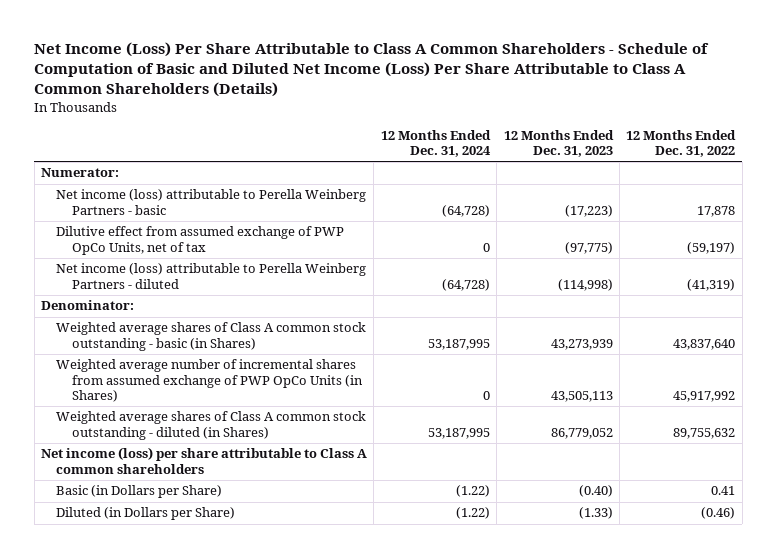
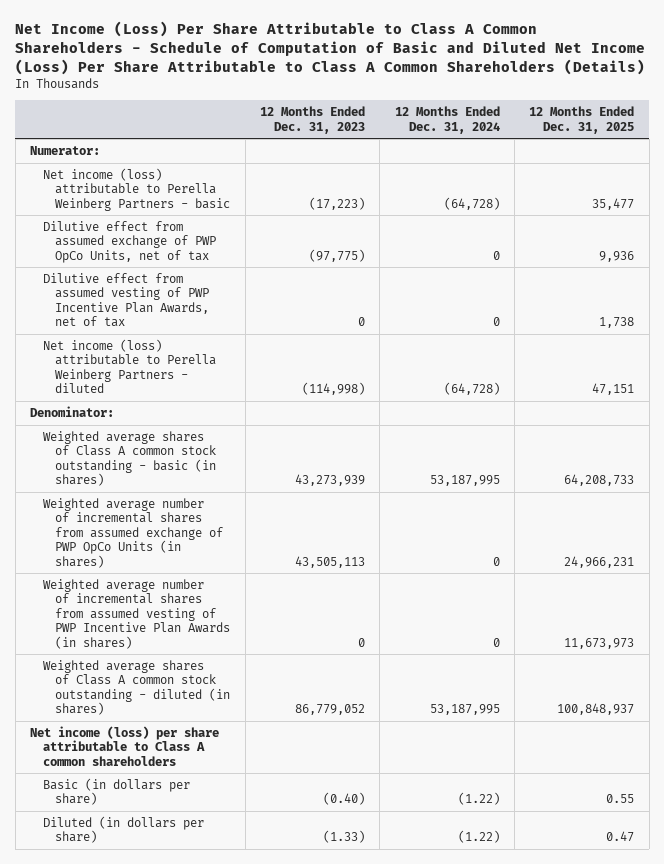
- | 12 Months Ended Dec. 31, 2024 | 12 Months Ended Dec. 31, 2023 | 12 Months Ended Dec. 31, 2022
+ | 12 Months Ended Dec. 31, 2023 | 12 Months Ended Dec. 31, 2024 | 12 Months Ended Dec. 31, 2025
+ Dilutive effect from assumed vesting of PWP Incentive Plan Awards, net of tax | 0 | 0 | 1,738
- Weighted average shares of Class A common stock outstanding - basic (in Shares) | 53,187,995 | 43,273,939 | 43,837,640
- Weighted average number of incremental shares from assumed exchange of PWP OpCo Units (in Shares) | 0 | 43,505,113 | 45,917,992
- Weighted average shares of Class A common stock outstanding - diluted (in Shares) | 53,187,995 | 86,779,052 | 89,755,632
+ Weighted average shares of Class A common stock outstanding - basic (in shares) | 43,273,939 | 53,187,995 | 64,208,733
+ Weighted average number of incremental shares from assumed exchange of PWP OpCo Units (in shares) | 43,505,113 | 0 | 24,966,231
+ Weighted average number of incremental shares from assumed vesting of PWP Incentive Plan Awards (in shares) | 0 | 0 | 11,673,973
+ Weighted average shares of Class A common stock outstanding - diluted (in shares) | 86,779,052 | 53,187,995 | 100,848,937
- Basic (in Dollars per Share) | (1.22) | (0.40) | 0.41
- Diluted (in Dollars per Share) | (1.22) | (1.33) | (0.46)
+ Basic (in dollars per share) | (0.40) | (1.22) | 0.55
+ Diluted (in dollars per share) | (1.33) | (1.22) | 0.47

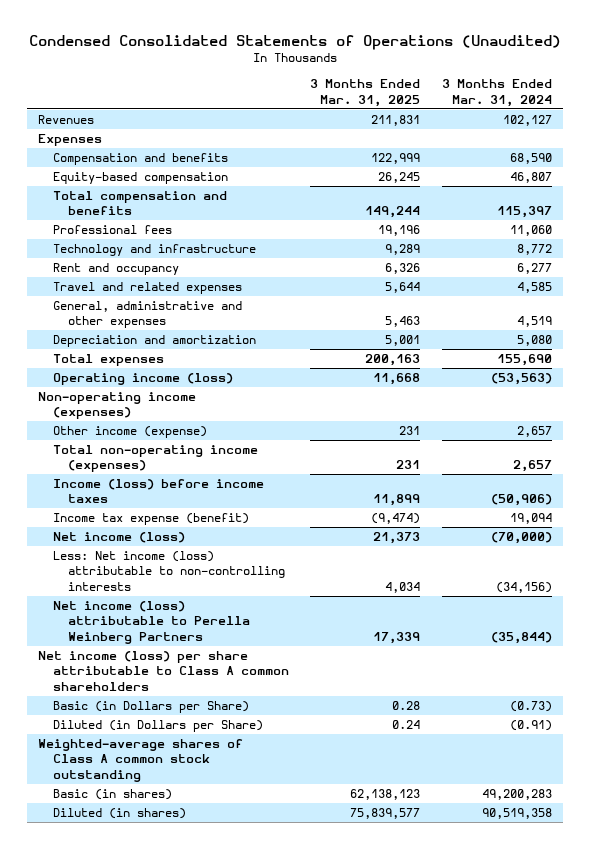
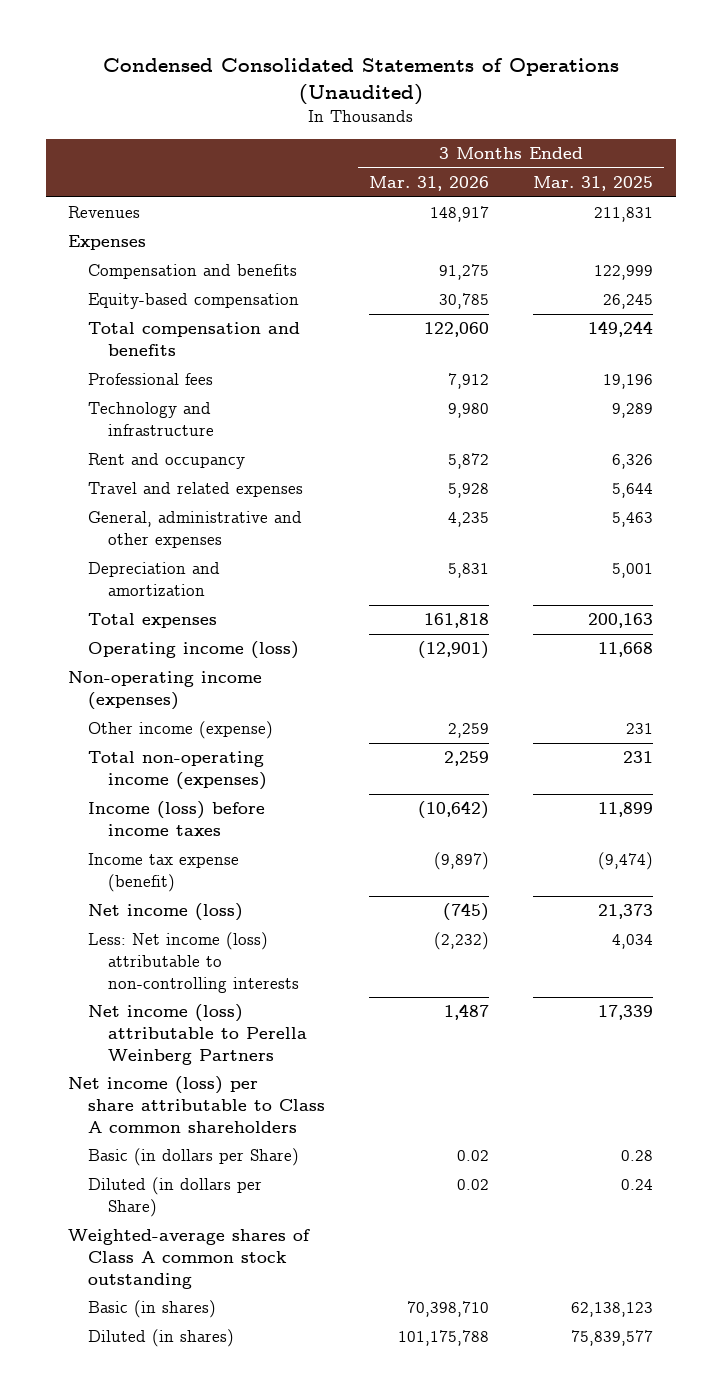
- | 3 Months Ended Mar. 31, 2025 | 3 Months Ended Mar. 31, 2024
+ | 3 Months Ended Mar. 31, 2026 | 3 Months Ended Mar. 31, 2025
- Basic (in Dollars per Share) | 0.28 | (0.73)
- Diluted (in Dollars per Share) | 0.24 | (0.91)
+ Basic (in dollars per Share) | 0.02 | 0.28
+ Diluted (in dollars per Share) | 0.02 | 0.24

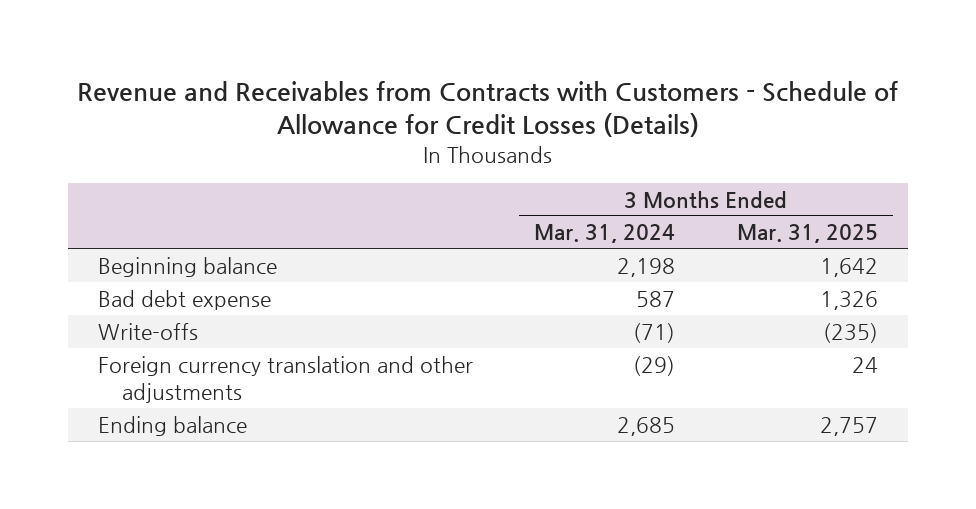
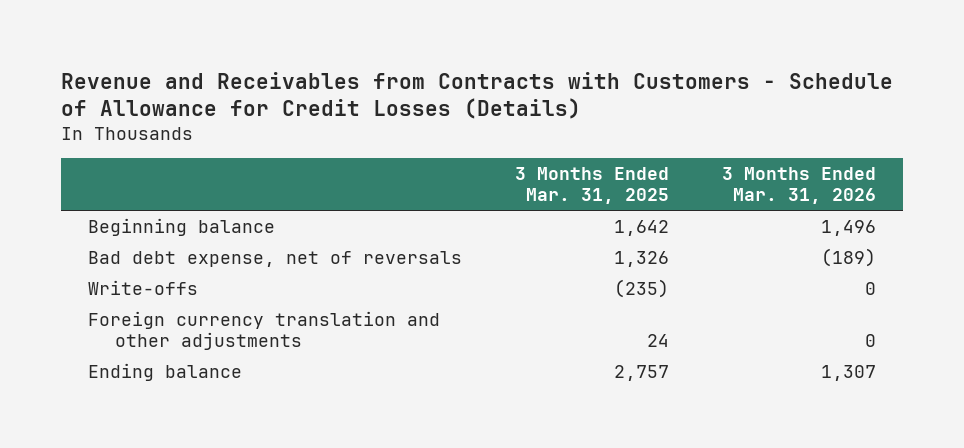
- | 3 Months Ended Mar. 31, 2024 | 3 Months Ended Mar. 31, 2025
+ | 3 Months Ended Mar. 31, 2025 | 3 Months Ended Mar. 31, 2026
- Bad debt expense | 587 | 1,326
+ Bad debt expense, net of reversals | 1,326 | (189)

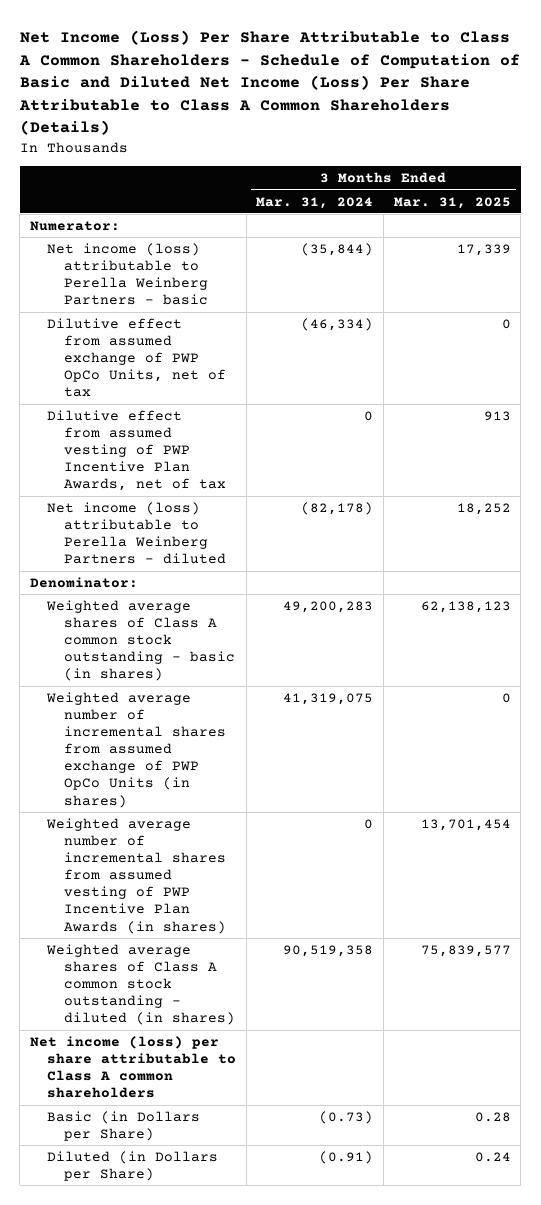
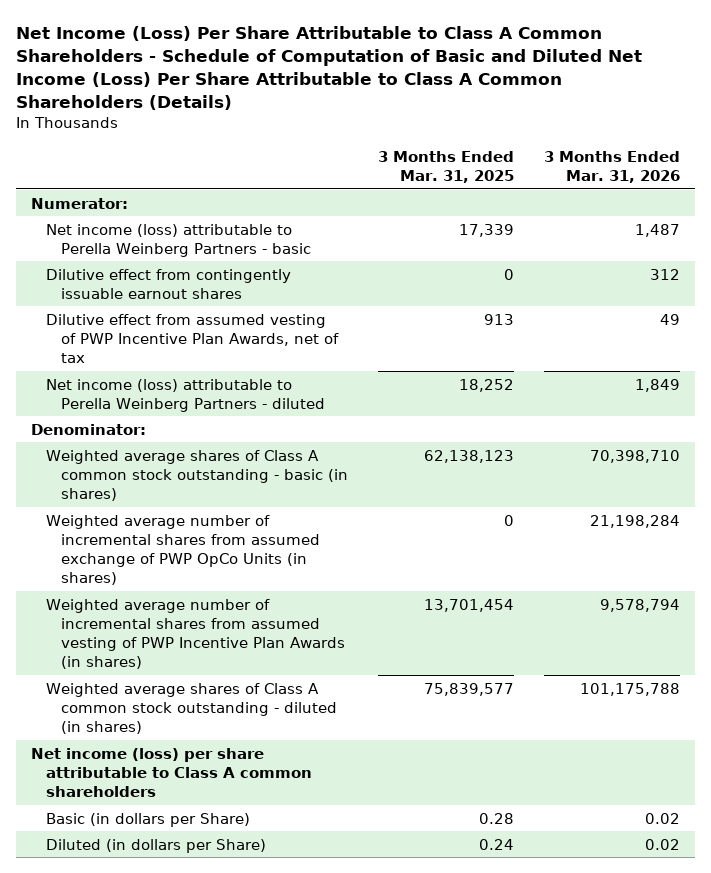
- | 3 Months Ended Mar. 31, 2024 | 3 Months Ended Mar. 31, 2025
+ | 3 Months Ended Mar. 31, 2025 | 3 Months Ended Mar. 31, 2026
- Dilutive effect from assumed exchange of PWP OpCo Units, net of tax | (46,334) | 0
+ Dilutive effect from contingently issuable earnout shares | 0 | 312
- Basic (in Dollars per Share) | (0.73) | 0.28
- Diluted (in Dollars per Share) | (0.91) | 0.24
+ Basic (in dollars per Share) | 0.28 | 0.02
+ Diluted (in dollars per Share) | 0.24 | 0.02

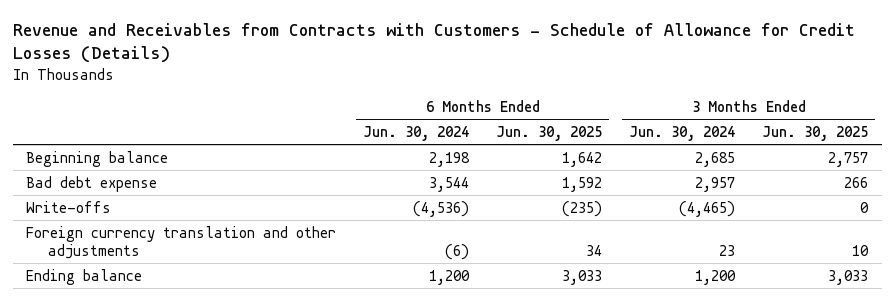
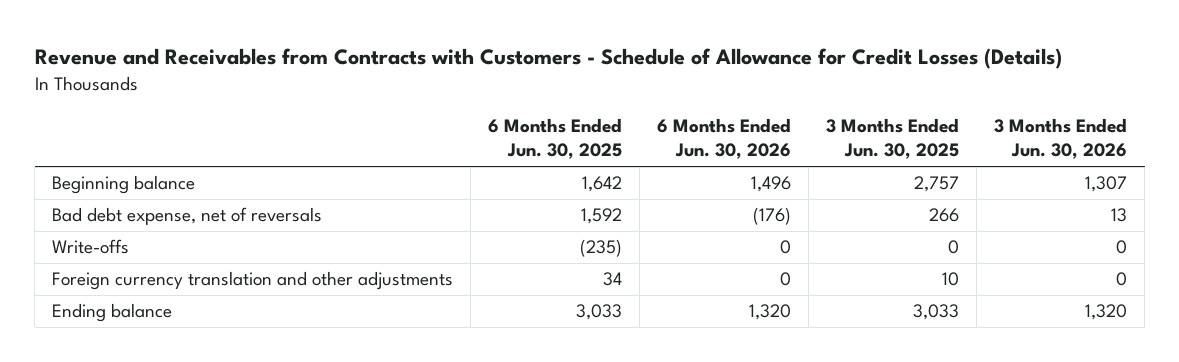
- | 6 Months Ended Jun. 30, 2024 | 6 Months Ended Jun. 30, 2025 | 3 Months Ended Jun. 30, 2024 | 3 Months Ended Jun. 30, 2025
+ | 6 Months Ended Jun. 30, 2025 | 6 Months Ended Jun. 30, 2026 | 3 Months Ended Jun. 30, 2025 | 3 Months Ended Jun. 30, 2026
- Bad debt expense | 3,544 | 1,592 | 2,957 | 266
+ Bad debt expense, net of reversals | 1,592 | (176) | 266 | 13

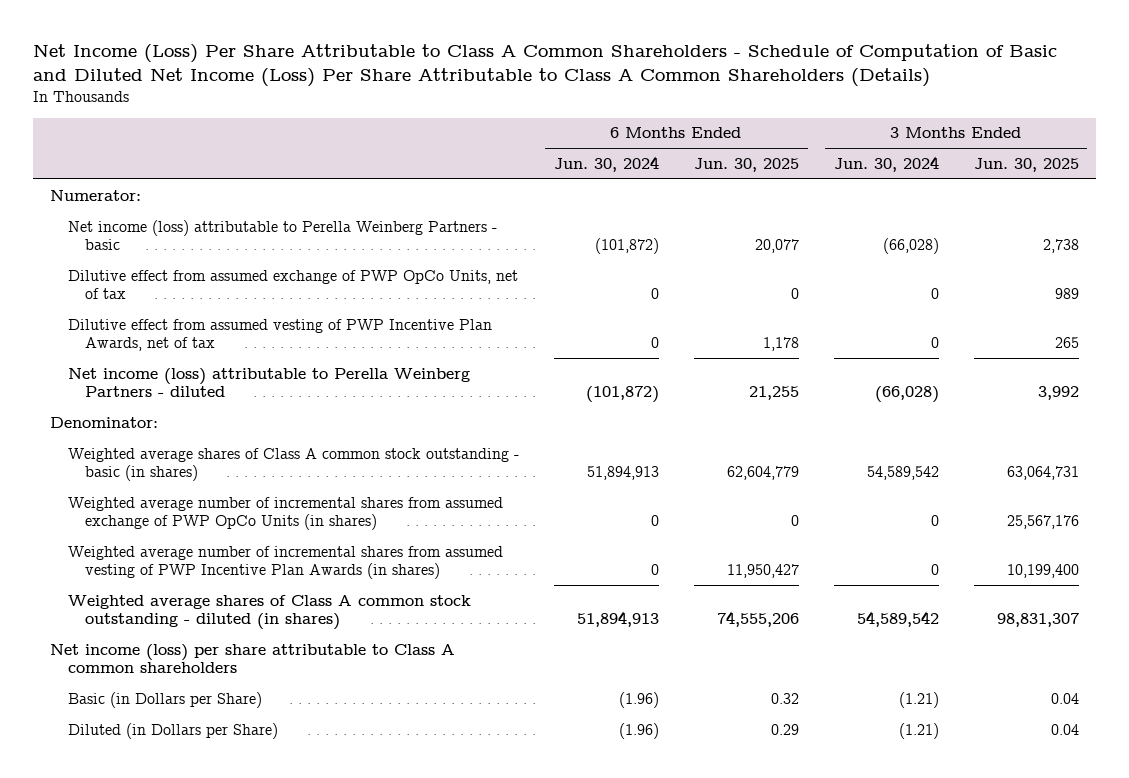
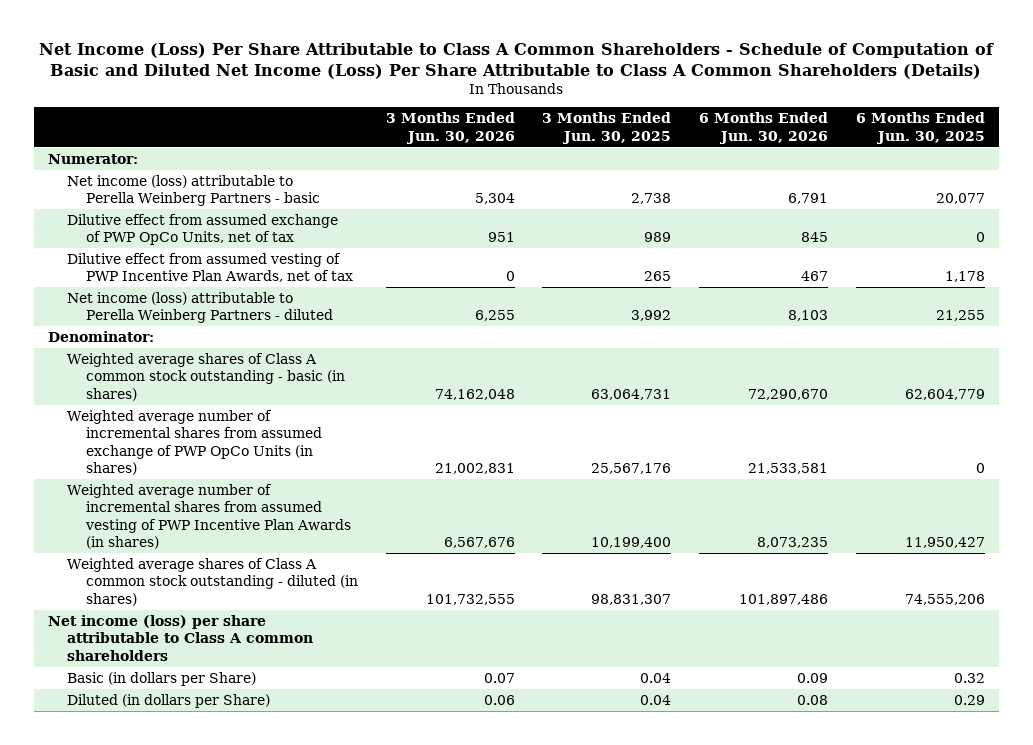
- | 6 Months Ended Jun. 30, 2024 | 6 Months Ended Jun. 30, 2025 | 3 Months Ended Jun. 30, 2024 | 3 Months Ended Jun. 30, 2025
+ | 3 Months Ended Jun. 30, 2026 | 3 Months Ended Jun. 30, 2025 | 6 Months Ended Jun. 30, 2026 | 6 Months Ended Jun. 30, 2025
- Basic (in Dollars per Share) | (1.96) | 0.32 | (1.21) | 0.04
- Diluted (in Dollars per Share) | (1.96) | 0.29 | (1.21) | 0.04
+ Basic (in dollars per Share) | 0.07 | 0.04 | 0.09 | 0.32
+ Diluted (in dollars per Share) | 0.06 | 0.04 | 0.08 | 0.29

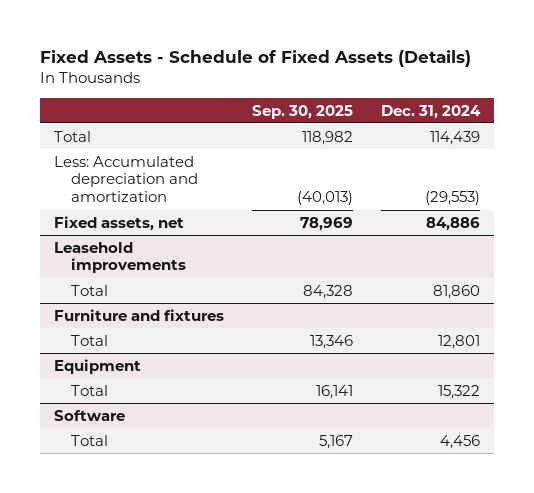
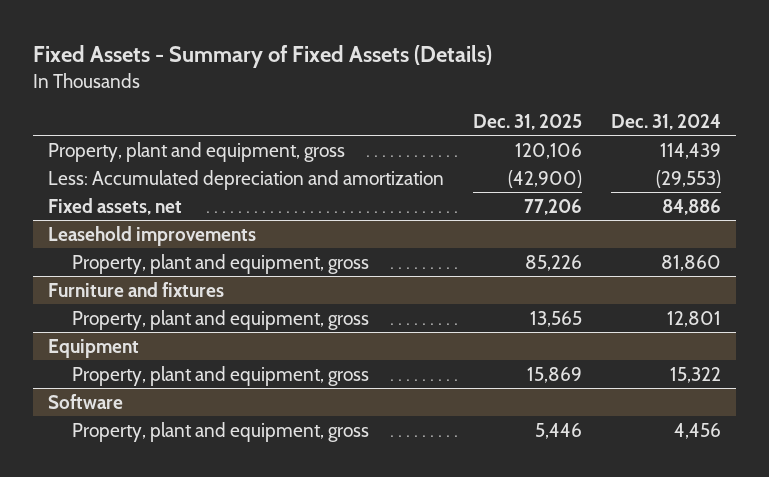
- Fixed Assets - Schedule of Fixed Assets (Details)
+ Fixed Assets - Summary of Fixed Assets (Details)
- | Sep. 30, 2025 | Dec. 31, 2024
+ | Dec. 31, 2025 | Dec. 31, 2024
- Total | 118,982 | 114,439
+ Property, plant and equipment, gross | 120,106 | 114,439
@ Leasehold improvements
- Total | 84,328 | 81,860
+ Property, plant and equipment, gross | 85,226 | 81,860
@ Furniture and fixtures
- Total | 13,346 | 12,801
+ Property, plant and equipment, gross | 13,565 | 12,801
@ Equipment
- Total | 16,141 | 15,322
+ Property, plant and equipment, gross | 15,869 | 15,322
@ Software
- Total | 5,167 | 4,456
+ Property, plant and equipment, gross | 5,446 | 4,456

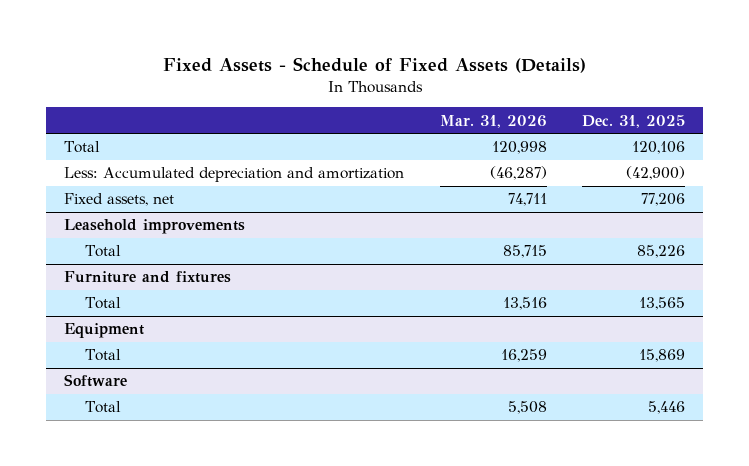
- Fixed Assets - Summary of Fixed Assets (Details)
+ Fixed Assets - Schedule of Fixed Assets (Details)
- | Dec. 31, 2025 | Dec. 31, 2024
+ | Mar. 31, 2026 | Dec. 31, 2025
- Property, plant and equipment, gross | 120,106 | 114,439
+ Total | 120,998 | 120,106
@ Leasehold improvements
- Property, plant and equipment, gross | 85,226 | 81,860
+ Total | 85,715 | 85,226
@ Furniture and fixtures
- Property, plant and equipment, gross | 13,565 | 12,801
+ Total | 13,516 | 13,565
@ Equipment
- Property, plant and equipment, gross | 15,869 | 15,322
+ Total | 16,259 | 15,869
@ Software
- Property, plant and equipment, gross | 5,446 | 4,456
+ Total | 5,508 | 5,446

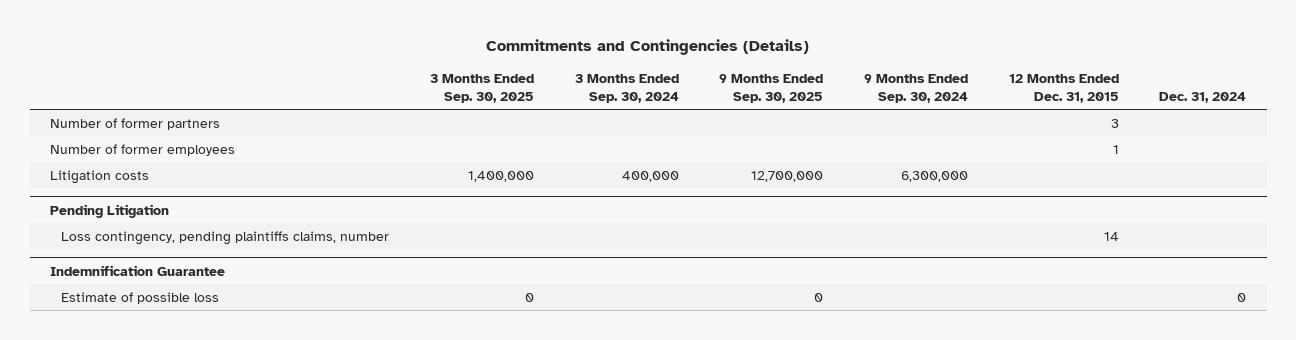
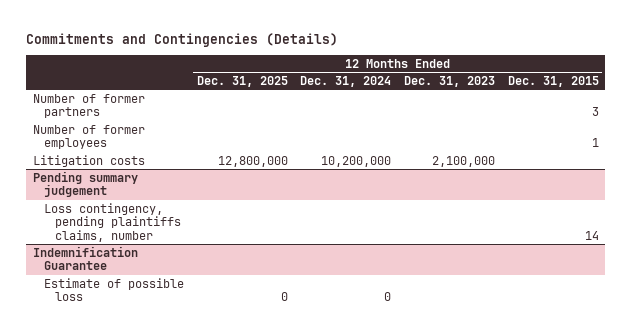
- | 3 Months Ended Sep. 30, 2025 | 3 Months Ended Sep. 30, 2024 | 9 Months Ended Sep. 30, 2025 | 9 Months Ended Sep. 30, 2024 | 12 Months Ended Dec. 31, 2015 | Dec. 31, 2024
+ | 12 Months Ended Dec. 31, 2025 | 12 Months Ended Dec. 31, 2024 | 12 Months Ended Dec. 31, 2023 | 12 Months Ended Dec. 31, 2015
- Pending Litigation
+ Pending summary judgement

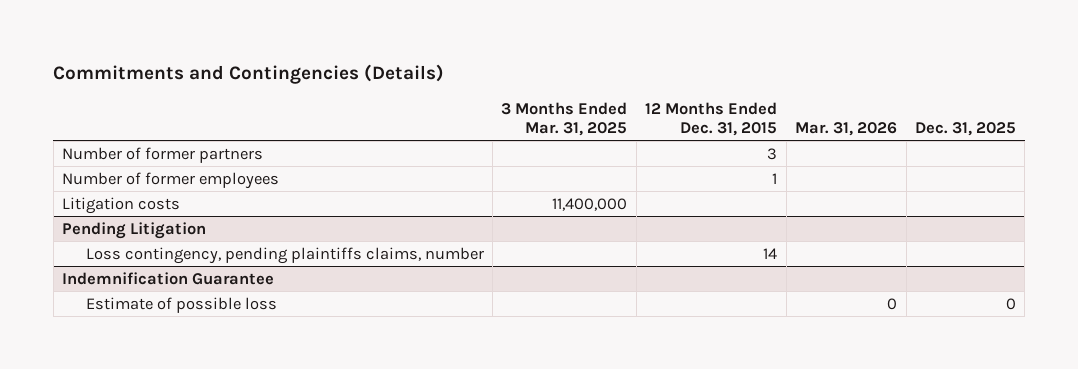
- | 12 Months Ended Dec. 31, 2025 | 12 Months Ended Dec. 31, 2024 | 12 Months Ended Dec. 31, 2023 | 12 Months Ended Dec. 31, 2015
+ | 3 Months Ended Mar. 31, 2025 | 12 Months Ended Dec. 31, 2015 | Mar. 31, 2026 | Dec. 31, 2025
- Pending summary judgement
+ Pending Litigation

